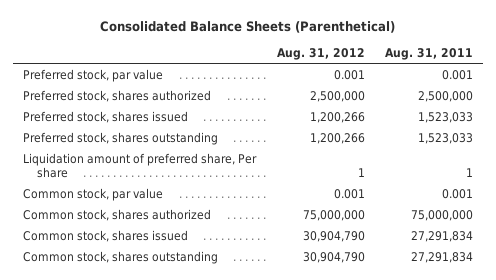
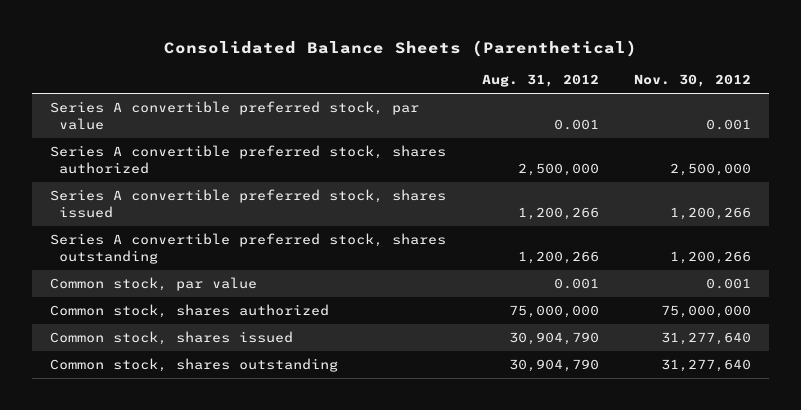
- | Aug. 31, 2012 | Aug. 31, 2011
+ | Aug. 31, 2012 | Nov. 30, 2012
- Preferred stock, par value | 0.001 | 0.001
- Preferred stock, shares authorized | 2,500,000 | 2,500,000
- Preferred stock, shares issued | 1,200,266 | 1,523,033
- Preferred stock, shares outstanding | 1,200,266 | 1,523,033
- Liquidation amount of preferred share, Per share | 1 | 1
+ Series A convertible preferred stock, par value | 0.001 | 0.001
+ Series A convertible preferred stock, shares authorized | 2,500,000 | 2,500,000
+ Series A convertible preferred stock, shares issued | 1,200,266 | 1,200,266
+ Series A convertible preferred stock, shares outstanding | 1,200,266 | 1,200,266

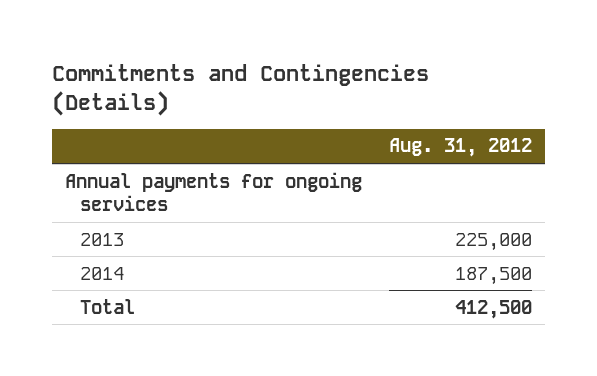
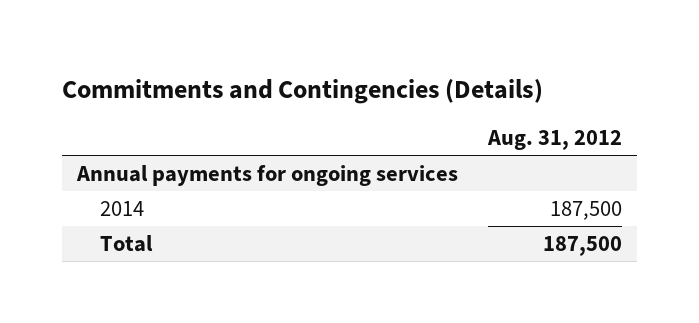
- 2013 | 225,000
- Total | 412,500
+ Total | 187,500

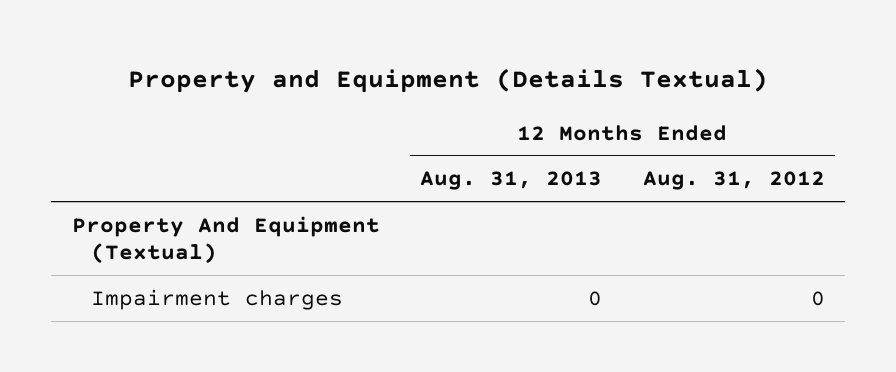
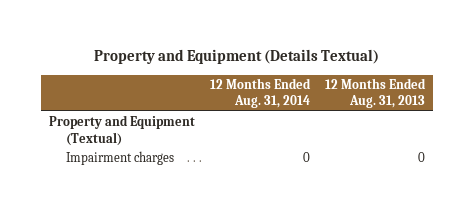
- | 12 Months Ended Aug. 31, 2013 | 12 Months Ended Aug. 31, 2012
+ | 12 Months Ended Aug. 31, 2014 | 12 Months Ended Aug. 31, 2013
- Property And Equipment (Textual)
+ Property and Equipment (Textual)

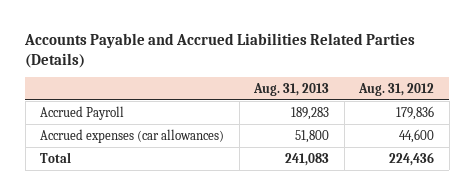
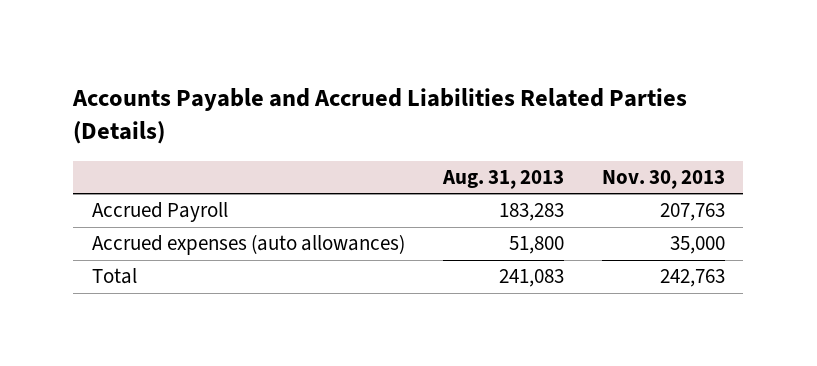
- | Aug. 31, 2013 | Aug. 31, 2012
+ | Aug. 31, 2013 | Nov. 30, 2013
- Accrued Payroll | 189,283 | 179,836
- Accrued expenses (car allowances) | 51,800 | 44,600
+ Accrued Payroll | 183,283 | 207,763
+ Accrued expenses (auto allowances) | 51,800 | 35,000

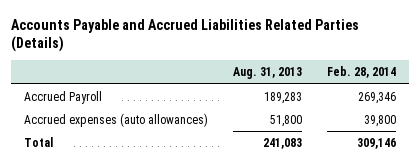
- | Aug. 31, 2013 | Nov. 30, 2013
+ | Aug. 31, 2013 | Feb. 28, 2014
- Accrued Payroll | 183,283 | 207,763
+ Accrued Payroll | 189,283 | 269,346

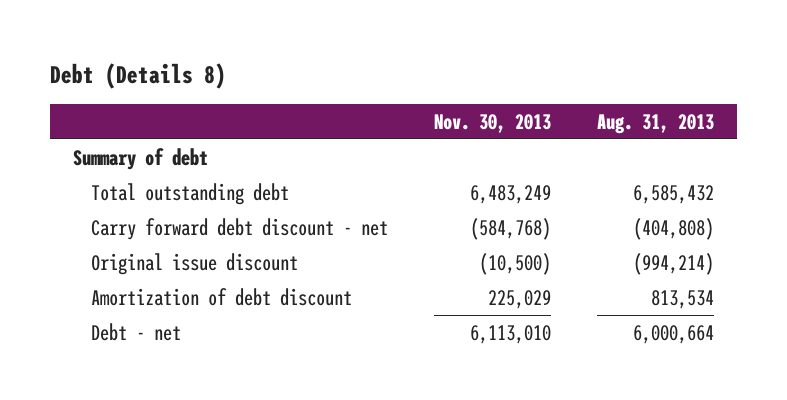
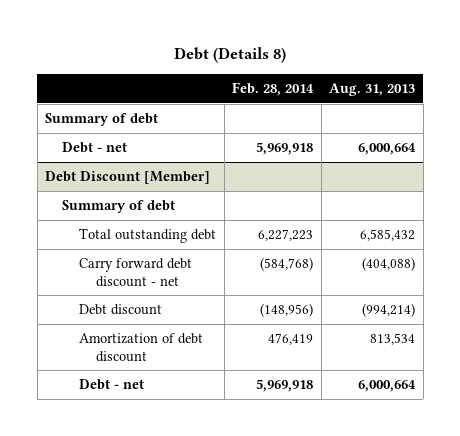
- | Nov. 30, 2013 | Aug. 31, 2013
+ | Feb. 28, 2014 | Aug. 31, 2013
+ Debt - net | 5,969,918 | 6,000,664
+ Debt Discount [Member]
+ Summary of debt
- Carry forward debt discount - net | (584,768) | (404,808)
- Original issue discount | (10,500) | (994,214)
+ Carry forward debt discount - net | (584,768) | (404,088)
+ Debt discount | (148,956) | (994,214)

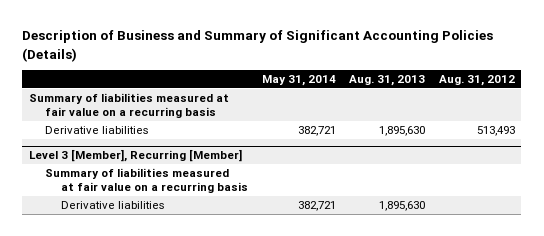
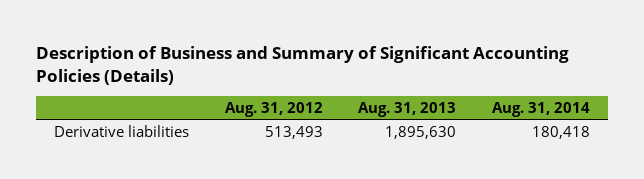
- | May 31, 2014 | Aug. 31, 2013 | Aug. 31, 2012
+ | Aug. 31, 2012 | Aug. 31, 2013 | Aug. 31, 2014
- Summary of liabilities measured at fair value on a recurring basis
- Level 3 [Member], Recurring [Member]
- Summary of liabilities measured at fair value on a recurring basis
- Derivative liabilities | 382,721 | 1,895,630 |

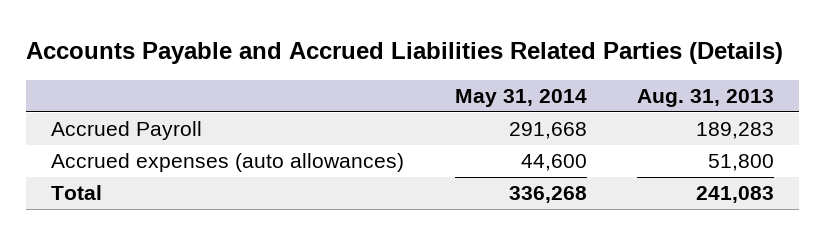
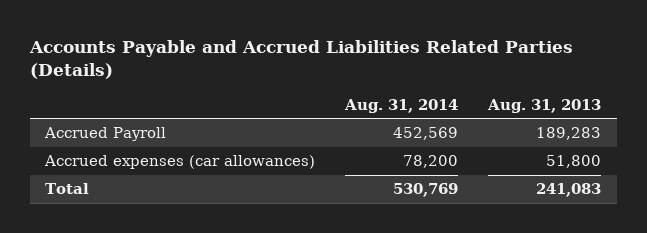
- | May 31, 2014 | Aug. 31, 2013
+ | Aug. 31, 2014 | Aug. 31, 2013
- Accrued expenses (auto allowances) | 44,600 | 51,800
+ Accrued expenses (car allowances) | 78,200 | 51,800

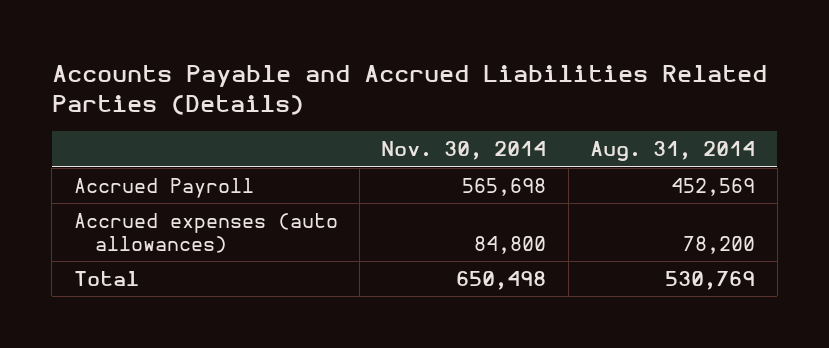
- | Aug. 31, 2014 | Aug. 31, 2013
+ | Nov. 30, 2014 | Aug. 31, 2014
- Accrued expenses (car allowances) | 78,200 | 51,800
+ Accrued expenses (auto allowances) | 84,800 | 78,200

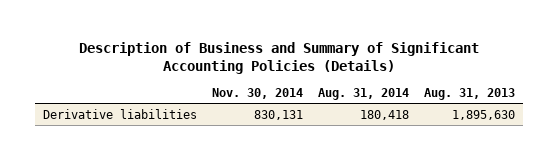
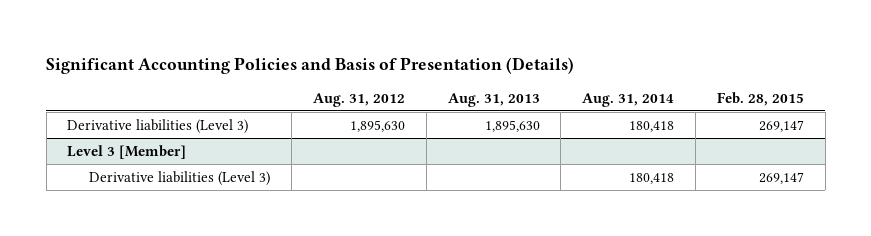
- Description of Business and Summary of Significant Accounting Policies (Details)
+ Significant Accounting Policies and Basis of Presentation (Details)
- | Nov. 30, 2014 | Aug. 31, 2014 | Aug. 31, 2013
+ | Aug. 31, 2012 | Aug. 31, 2013 | Aug. 31, 2014 | Feb. 28, 2015
- Derivative liabilities | 830,131 | 180,418 | 1,895,630
+ Derivative liabilities (Level 3) | 1,895,630 | 1,895,630 | 180,418 | 269,147
+ Level 3 [Member]
+ Derivative liabilities (Level 3) | | | 180,418 | 269,147

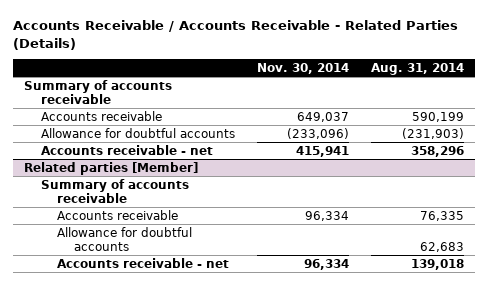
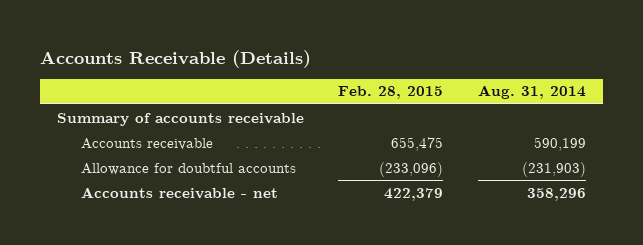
- Accounts Receivable / Accounts Receivable - Related Parties (Details)
+ Accounts Receivable (Details)
- | Nov. 30, 2014 | Aug. 31, 2014
+ | Feb. 28, 2015 | Aug. 31, 2014
- Related parties [Member]
- Summary of accounts receivable
- Accounts receivable | 96,334 | 76,335
- Allowance for doubtful accounts | | 62,683
- Accounts receivable - net | 96,334 | 139,018

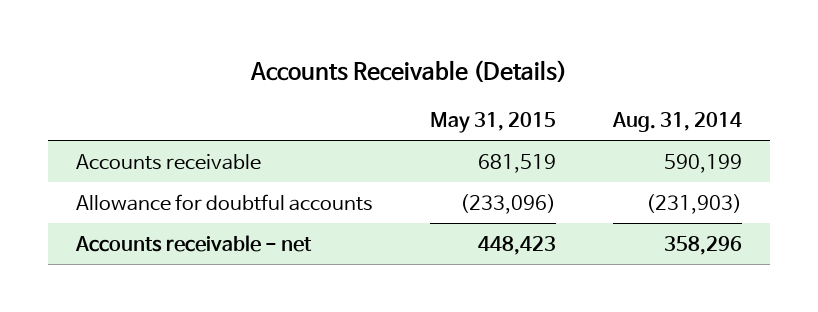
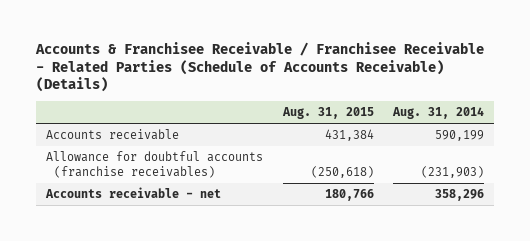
- Accounts Receivable (Details)
+ Accounts & Franchisee Receivable / Franchisee Receivable - Related Parties (Schedule of Accounts Receivable) (Details)
- | May 31, 2015 | Aug. 31, 2014
+ | Aug. 31, 2015 | Aug. 31, 2014
- Allowance for doubtful accounts | (233,096) | (231,903)
+ Allowance for doubtful accounts (franchise receivables) | (250,618) | (231,903)

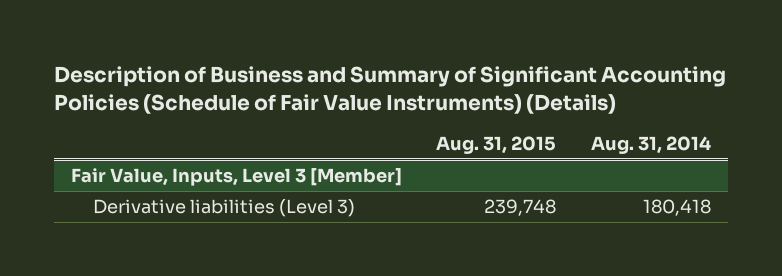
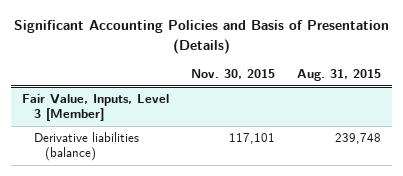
- Description of Business and Summary of Significant Accounting Policies (Schedule of Fair Value Instruments) (Details)
+ Significant Accounting Policies and Basis of Presentation (Details)
- | Aug. 31, 2015 | Aug. 31, 2014
+ | Nov. 30, 2015 | Aug. 31, 2015
@ Fair Value, Inputs, Level 3 [Member]
- Derivative liabilities (Level 3) | 239,748 | 180,418
+ Derivative liabilities (balance) | 117,101 | 239,748

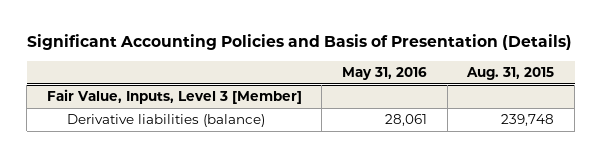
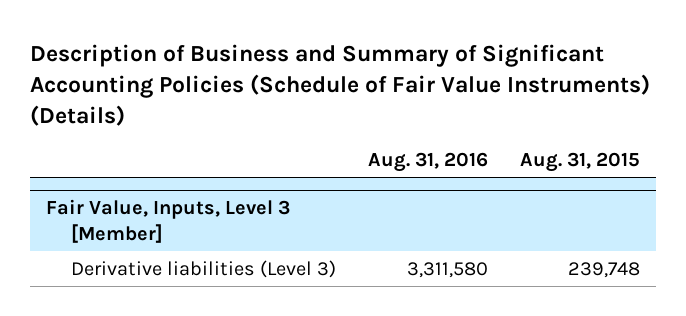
- Significant Accounting Policies and Basis of Presentation (Details)
+ Description of Business and Summary of Significant Accounting Policies (Schedule of Fair Value Instruments) (Details)
- | May 31, 2016 | Aug. 31, 2015
+ | Aug. 31, 2016 | Aug. 31, 2015
@ Fair Value, Inputs, Level 3 [Member]
- Derivative liabilities (balance) | 28,061 | 239,748
+ Derivative liabilities (Level 3) | 3,311,580 | 239,748

